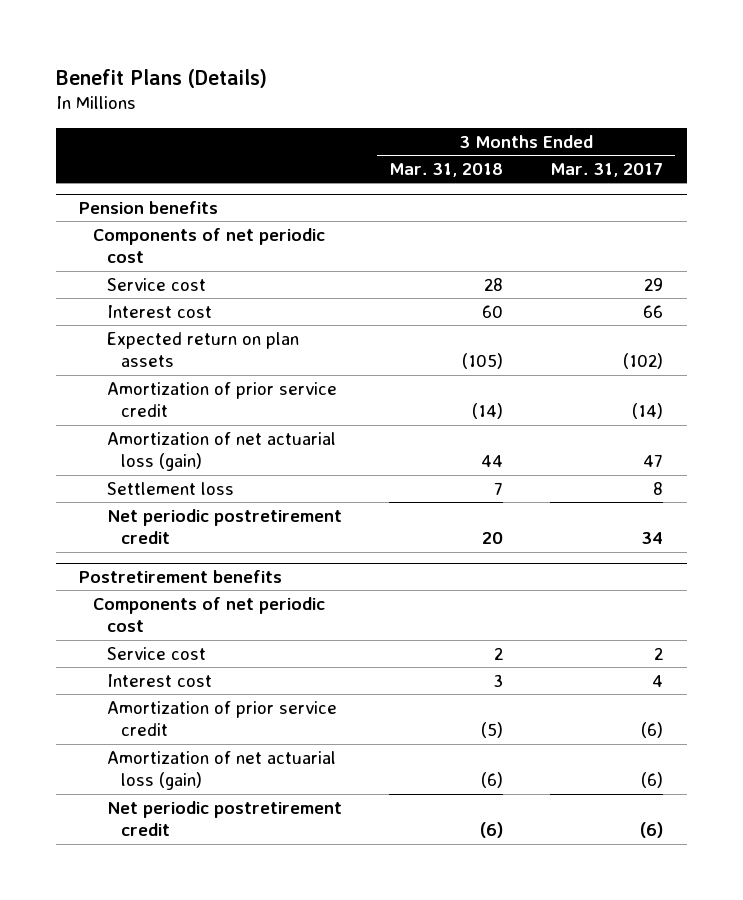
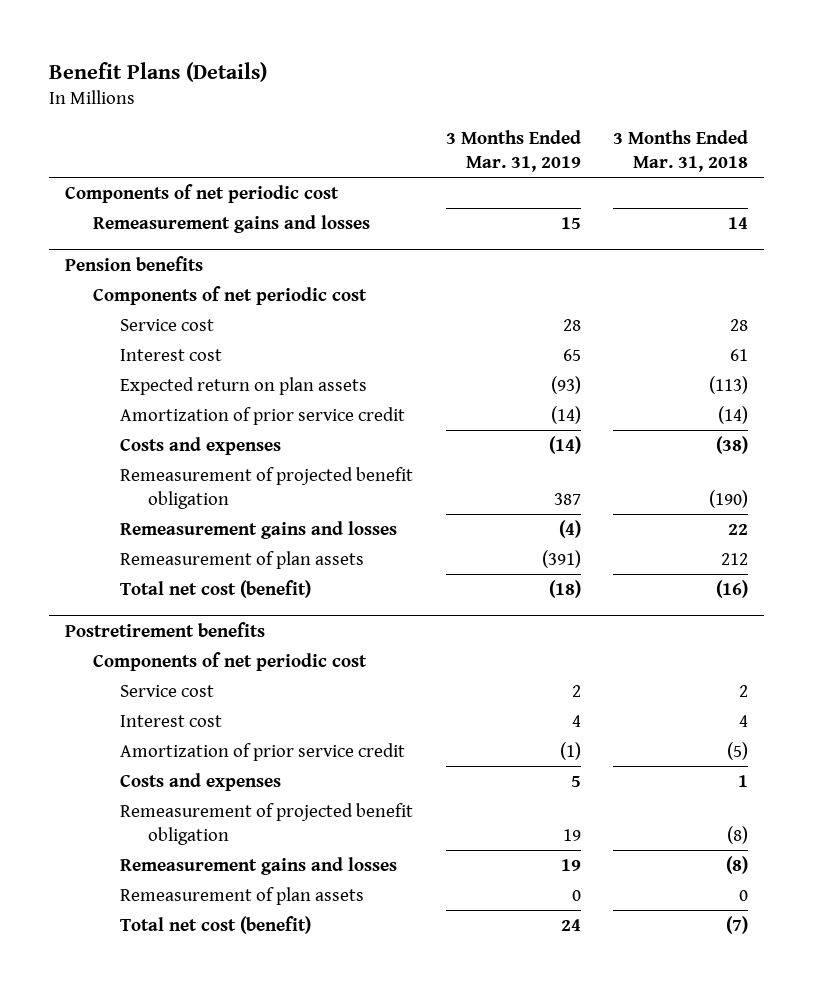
- | 3 Months Ended Mar. 31, 2018 | 3 Months Ended Mar. 31, 2017
+ | 3 Months Ended Mar. 31, 2019 | 3 Months Ended Mar. 31, 2018
+ Components of net periodic cost
+ Remeasurement gains and losses | 15 | 14
@ Pension benefits
- Interest cost | 60 | 66
- Expected return on plan assets | (105) | (102)
+ Interest cost | 65 | 61
+ Expected return on plan assets | (93) | (113)
- Amortization of net actuarial loss (gain) | 44 | 47
- Settlement loss | 7 | 8
- Net periodic postretirement credit | 20 | 34
+ Costs and expenses | (14) | (38)
+ Remeasurement of projected benefit obligation | 387 | (190)
+ Remeasurement gains and losses | (4) | 22
+ Remeasurement of plan assets | (391) | 212
+ Total net cost (benefit) | (18) | (16)
@ Postretirement benefits
- Interest cost | 3 | 4
+ Interest cost | 4 | 4
- Amortization of net actuarial loss (gain) | (6) | (6)
- Net periodic postretirement credit | (6) | (6)
+ Costs and expenses | 5 | 1
+ Remeasurement of projected benefit obligation | 19 | (8)
+ Remeasurement gains and losses | 19 | (8)
+ Remeasurement of plan assets | 0 | 0
+ Total net cost (benefit) | 24 | (7)

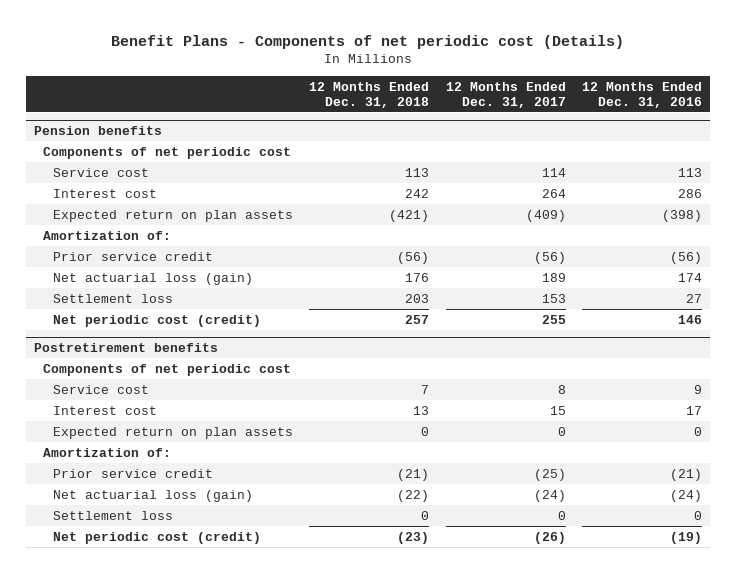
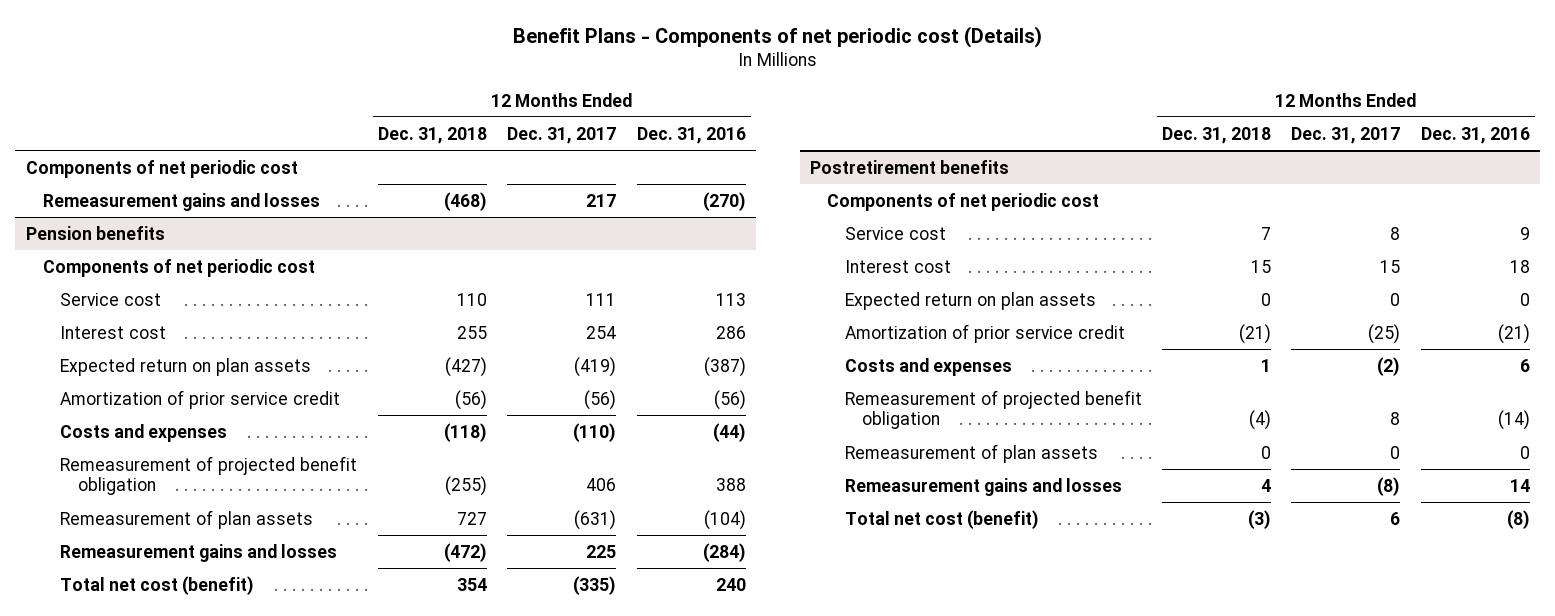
+ Components of net periodic cost
+ Remeasurement gains and losses | (468) | 217 | (270)
@ Pension benefits
- Service cost | 113 | 114 | 113
- Interest cost | 242 | 264 | 286
- Expected return on plan assets | (421) | (409) | (398)
- Amortization of:
- Prior service credit | (56) | (56) | (56)
- Net actuarial loss (gain) | 176 | 189 | 174
- Settlement loss | 203 | 153 | 27
- Net periodic cost (credit) | 257 | 255 | 146
+ Service cost | 110 | 111 | 113
+ Interest cost | 255 | 254 | 286
+ Expected return on plan assets | (427) | (419) | (387)
+ Amortization of prior service credit | (56) | (56) | (56)
+ Costs and expenses | (118) | (110) | (44)
+ Remeasurement of projected benefit obligation | (255) | 406 | 388
+ Remeasurement of plan assets | 727 | (631) | (104)
+ Remeasurement gains and losses | (472) | 225 | (284)
+ Total net cost (benefit) | 354 | (335) | 240
@ Postretirement benefits
- Interest cost | 13 | 15 | 17
+ Interest cost | 15 | 15 | 18
- Amortization of:
- Prior service credit | (21) | (25) | (21)
- Net actuarial loss (gain) | (22) | (24) | (24)
- Settlement loss | 0 | 0 | 0
- Net periodic cost (credit) | (23) | (26) | (19)
+ Amortization of prior service credit | (21) | (25) | (21)
+ Costs and expenses | 1 | (2) | 6
+ Remeasurement of projected benefit obligation | (4) | 8 | (14)
+ Remeasurement of plan assets | 0 | 0 | 0
+ Remeasurement gains and losses | 4 | (8) | 14
+ Total net cost (benefit) | (3) | 6 | (8)

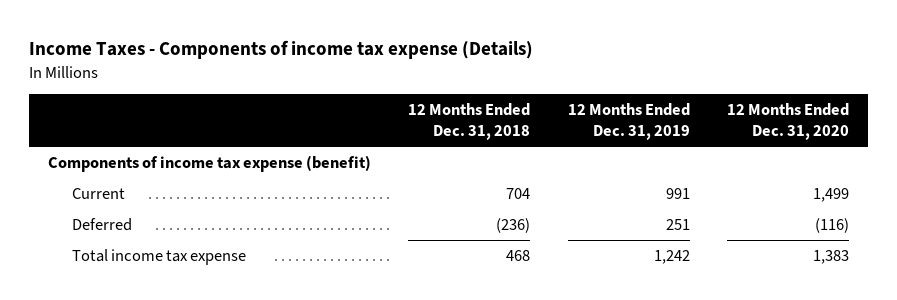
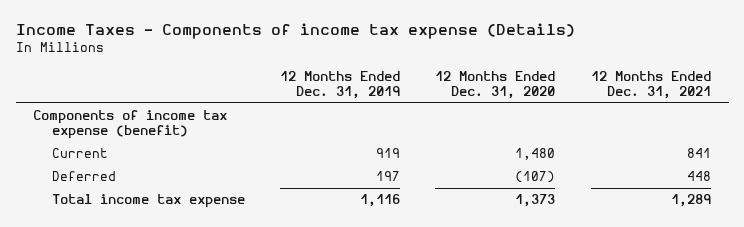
- | 12 Months Ended Dec. 31, 2018 | 12 Months Ended Dec. 31, 2019 | 12 Months Ended Dec. 31, 2020
+ | 12 Months Ended Dec. 31, 2019 | 12 Months Ended Dec. 31, 2020 | 12 Months Ended Dec. 31, 2021
- Current | 704 | 991 | 1,499
- Deferred | (236) | 251 | (116)
- Total income tax expense | 468 | 1,242 | 1,383
+ Current | 919 | 1,480 | 841
+ Deferred | 197 | (107) | 448
+ Total income tax expense | 1,116 | 1,373 | 1,289

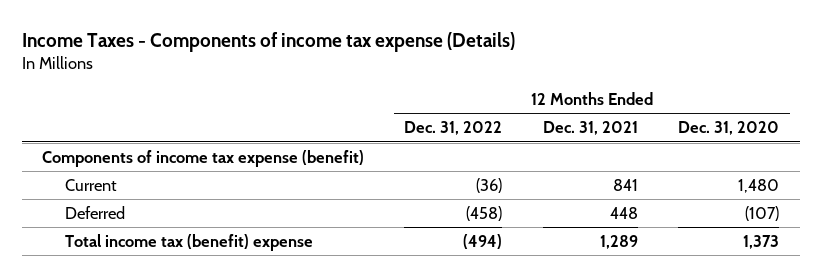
- | 12 Months Ended Dec. 31, 2019 | 12 Months Ended Dec. 31, 2020 | 12 Months Ended Dec. 31, 2021
+ | 12 Months Ended Dec. 31, 2022 | 12 Months Ended Dec. 31, 2021 | 12 Months Ended Dec. 31, 2020
- Total income tax expense | 1,116 | 1,373 | 1,289
+ Total income tax (benefit) expense | (494) | 1,289 | 1,373

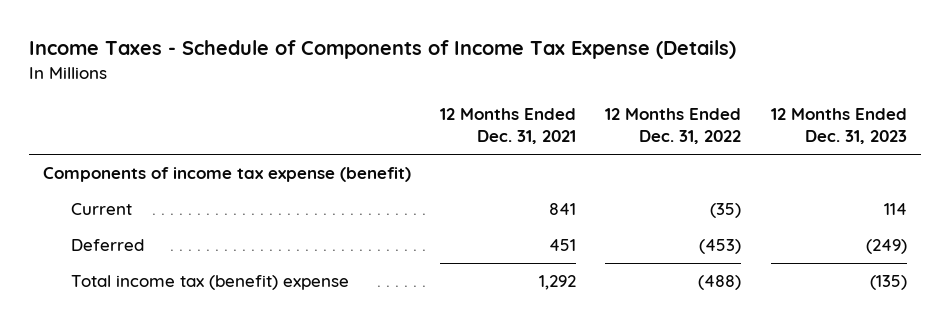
- Income Taxes - Components of income tax expense (Details)
+ Income Taxes - Schedule of Components of Income Tax Expense (Details)
- | 12 Months Ended Dec. 31, 2022 | 12 Months Ended Dec. 31, 2021 | 12 Months Ended Dec. 31, 2020
+ | 12 Months Ended Dec. 31, 2021 | 12 Months Ended Dec. 31, 2022 | 12 Months Ended Dec. 31, 2023
- Current | (36) | 841 | 1,480
- Deferred | (458) | 448 | (107)
- Total income tax (benefit) expense | (494) | 1,289 | 1,373
+ Current | 841 | (35) | 114
+ Deferred | 451 | (453) | (249)
+ Total income tax (benefit) expense | 1,292 | (488) | (135)

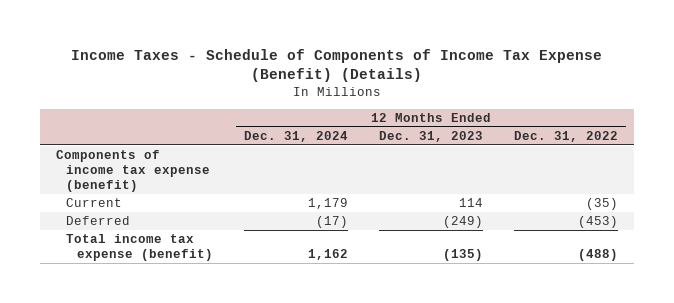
- Income Taxes - Schedule of Components of Income Tax Expense (Details)
+ Income Taxes - Schedule of Components of Income Tax Expense (Benefit) (Details)
- | 12 Months Ended Dec. 31, 2021 | 12 Months Ended Dec. 31, 2022 | 12 Months Ended Dec. 31, 2023
+ | 12 Months Ended Dec. 31, 2024 | 12 Months Ended Dec. 31, 2023 | 12 Months Ended Dec. 31, 2022
- Total income tax (benefit) expense | 1,292 | (488) | (135)
+ Total income tax expense (benefit) | 1,162 | (135) | (488)

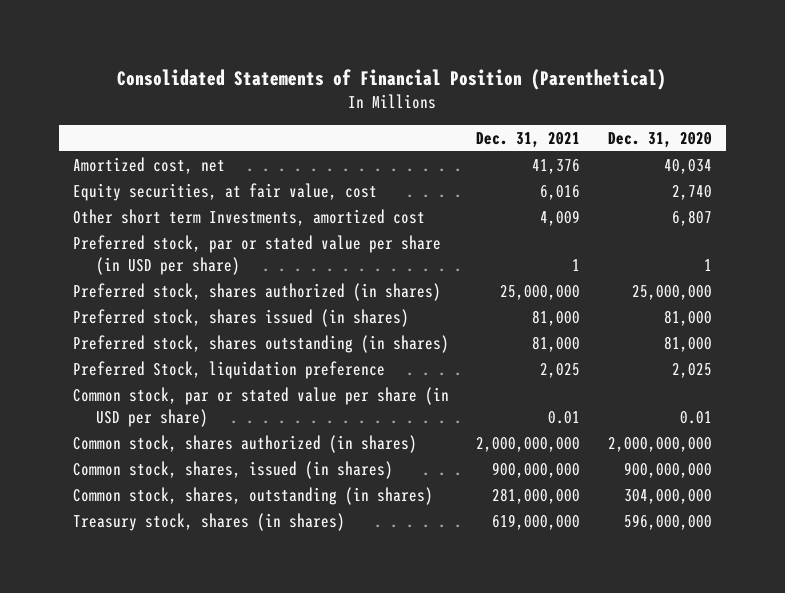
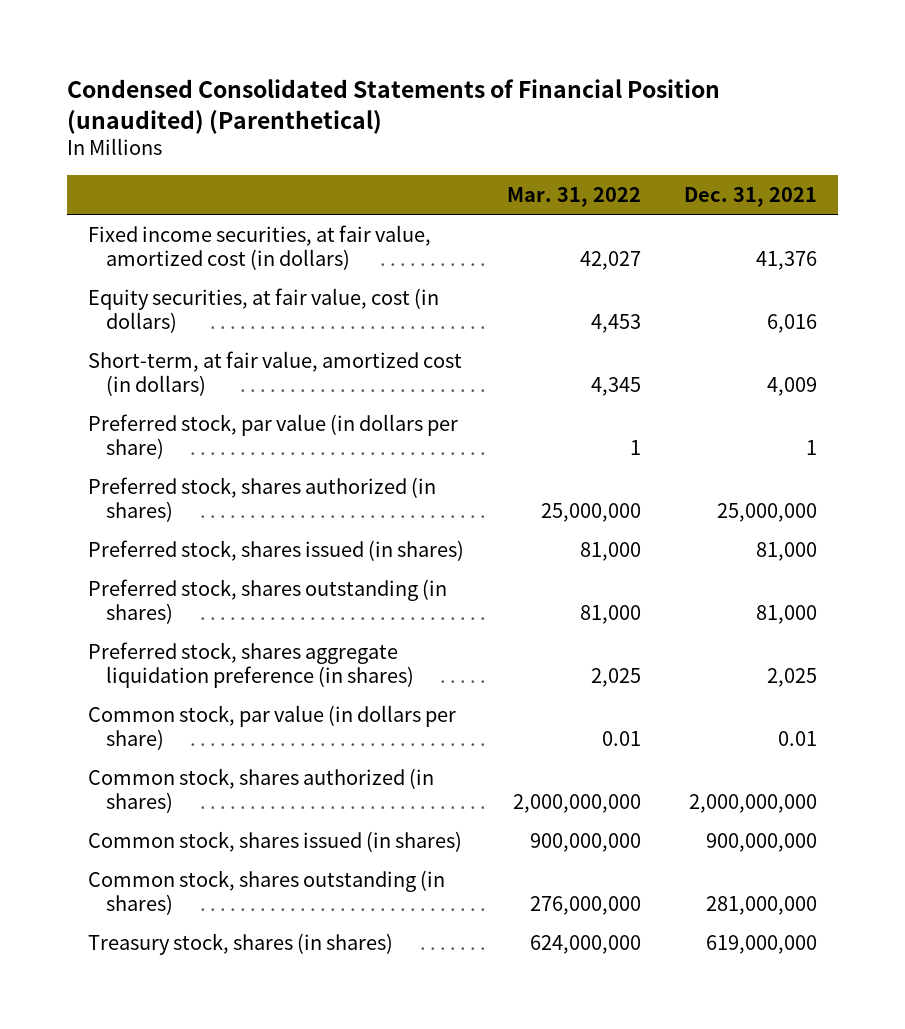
- Consolidated Statements of Financial Position (Parenthetical)
+ Condensed Consolidated Statements of Financial Position (unaudited) (Parenthetical)
- | Dec. 31, 2021 | Dec. 31, 2020
+ | Mar. 31, 2022 | Dec. 31, 2021
- Amortized cost, net | 41,376 | 40,034
- Equity securities, at fair value, cost | 6,016 | 2,740
- Other short term Investments, amortized cost | 4,009 | 6,807
- Preferred stock, par or stated value per share (in USD per share) | 1 | 1
+ Fixed income securities, at fair value, amortized cost (in dollars) | 42,027 | 41,376
+ Equity securities, at fair value, cost (in dollars) | 4,453 | 6,016
+ Short-term, at fair value, amortized cost (in dollars) | 4,345 | 4,009
+ Preferred stock, par value (in dollars per share) | 1 | 1
- Preferred Stock, liquidation preference | 2,025 | 2,025
- Common stock, par or stated value per share (in USD per share) | 0.01 | 0.01
+ Preferred stock, shares aggregate liquidation preference (in shares) | 2,025 | 2,025
+ Common stock, par value (in dollars per share) | 0.01 | 0.01
- Common stock, shares, issued (in shares) | 900,000,000 | 900,000,000
- Common stock, shares, outstanding (in shares) | 281,000,000 | 304,000,000
+ Common stock, shares issued (in shares) | 900,000,000 | 900,000,000
+ Common stock, shares outstanding (in shares) | 276,000,000 | 281,000,000

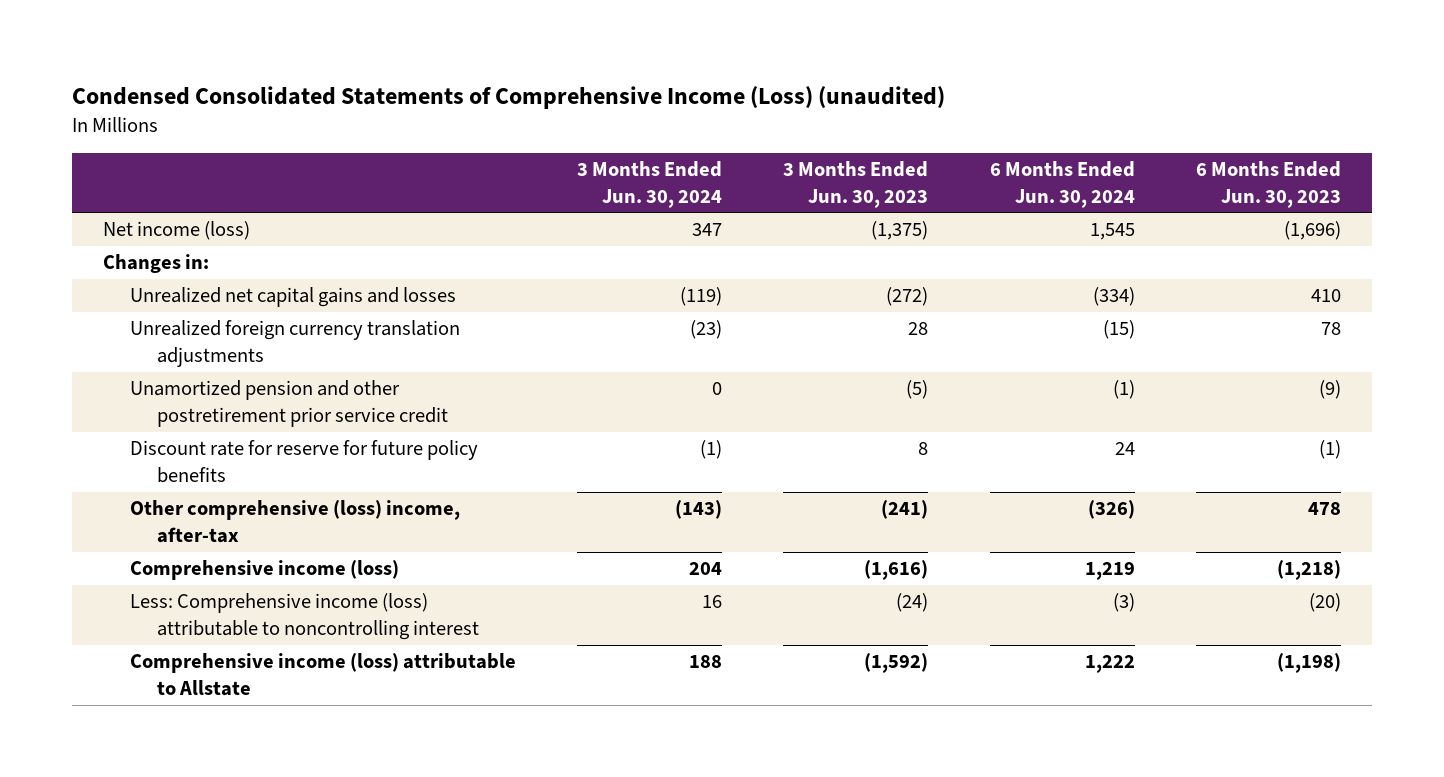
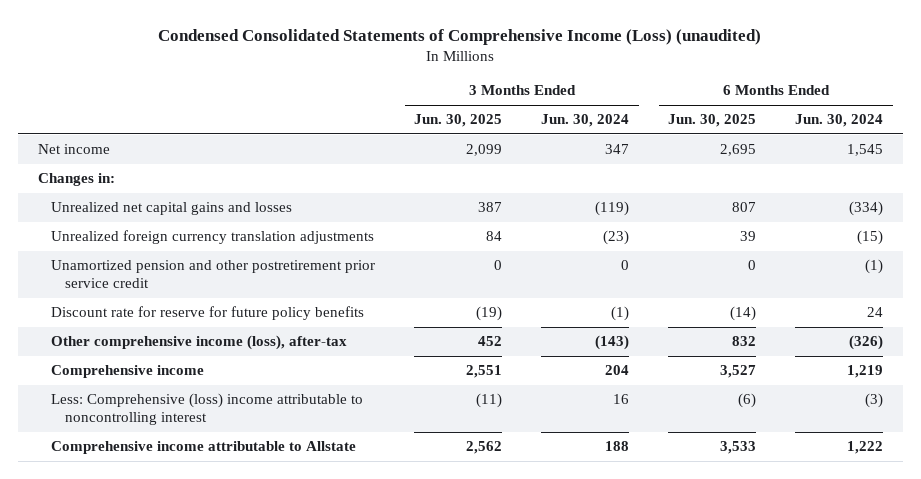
- | 3 Months Ended Jun. 30, 2024 | 3 Months Ended Jun. 30, 2023 | 6 Months Ended Jun. 30, 2024 | 6 Months Ended Jun. 30, 2023
+ | 3 Months Ended Jun. 30, 2025 | 3 Months Ended Jun. 30, 2024 | 6 Months Ended Jun. 30, 2025 | 6 Months Ended Jun. 30, 2024
- Net income (loss) | 347 | (1,375) | 1,545 | (1,696)
+ Net income | 2,099 | 347 | 2,695 | 1,545
- Other comprehensive (loss) income, after-tax | (143) | (241) | (326) | 478
- Comprehensive income (loss) | 204 | (1,616) | 1,219 | (1,218)
- Less: Comprehensive income (loss) attributable to noncontrolling interest | 16 | (24) | (3) | (20)
- Comprehensive income (loss) attributable to Allstate | 188 | (1,592) | 1,222 | (1,198)
+ Other comprehensive income (loss), after-tax | 452 | (143) | 832 | (326)
+ Comprehensive income | 2,551 | 204 | 3,527 | 1,219
+ Less: Comprehensive (loss) income attributable to noncontrolling interest | (11) | 16 | (6) | (3)
+ Comprehensive income attributable to Allstate | 2,562 | 188 | 3,533 | 1,222

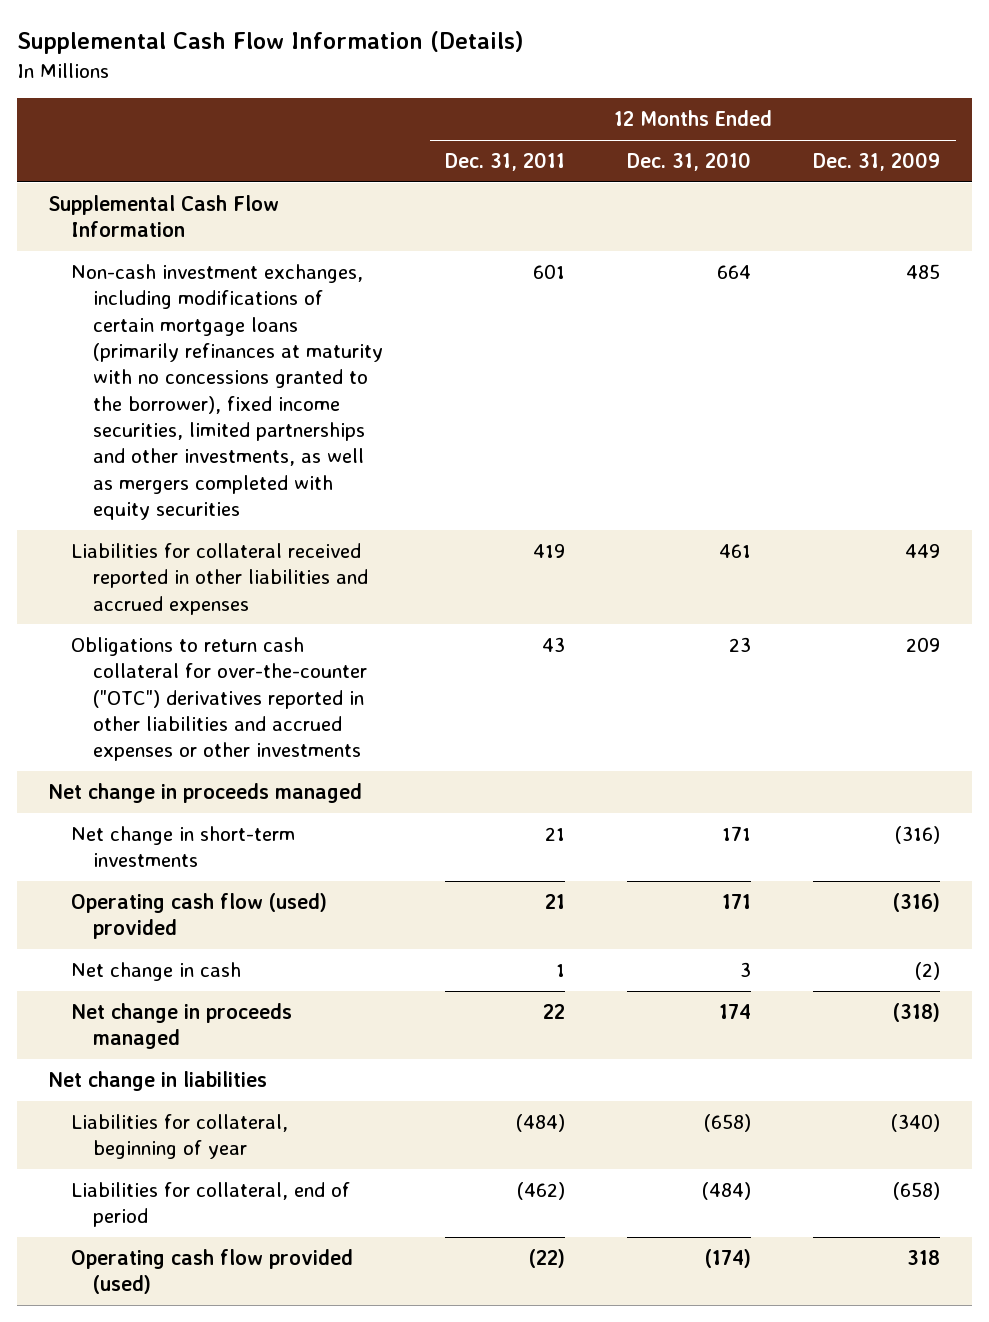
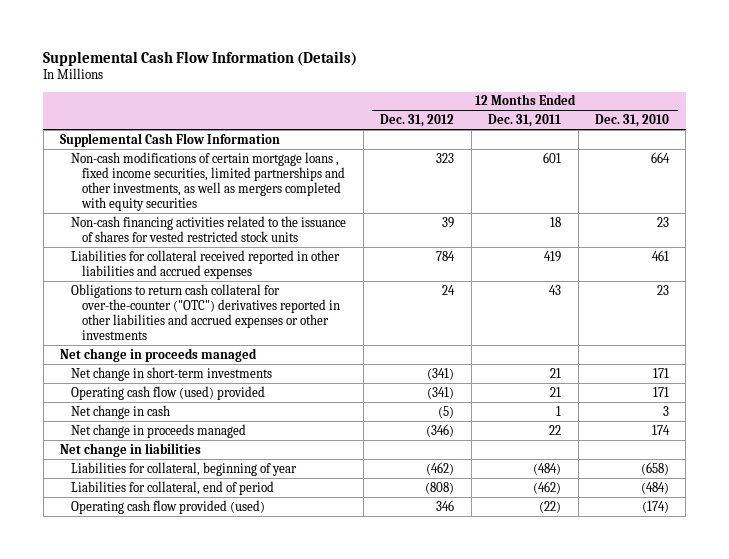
- | 12 Months Ended Dec. 31, 2011 | 12 Months Ended Dec. 31, 2010 | 12 Months Ended Dec. 31, 2009
+ | 12 Months Ended Dec. 31, 2012 | 12 Months Ended Dec. 31, 2011 | 12 Months Ended Dec. 31, 2010
- Non-cash investment exchanges, including modifications of certain mortgage loans (primarily refinances at maturity with no concessions granted to the borrower), fixed income securities, limited partnerships and other investments, as well as mergers completed with equity securities | 601 | 664 | 485
+ Non-cash modifications of certain mortgage loans , fixed income securities, limited partnerships and other investments, as well as mergers completed with equity securities | 323 | 601 | 664
+ Non-cash financing activities related to the issuance of shares for vested restricted stock units | 39 | 18 | 23

